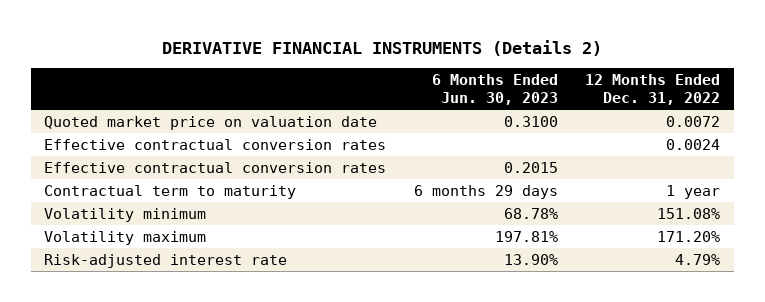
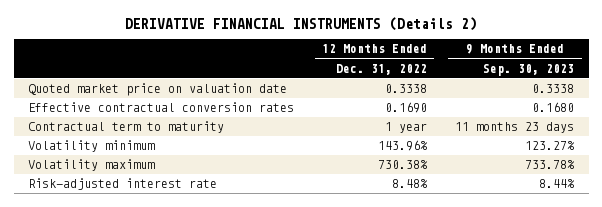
- | 6 Months Ended Jun. 30, 2023 | 12 Months Ended Dec. 31, 2022
+ | 12 Months Ended Dec. 31, 2022 | 9 Months Ended Sep. 30, 2023
- Quoted market price on valuation date | 0.3100 | 0.0072
- Effective contractual conversion rates | | 0.0024
- Effective contractual conversion rates | 0.2015 |
+ Quoted market price on valuation date | 0.3338 | 0.3338
+ Effective contractual conversion rates | 0.1690 | 0.1680
- Volatility minimum | 68.78% | 151.08%
- Volatility maximum | 197.81% | 171.20%
- Risk-adjusted interest rate | 13.90% | 4.79%
+ Volatility minimum | 143.96% | 123.27%
+ Volatility maximum | 730.38% | 733.78%
+ Risk-adjusted interest rate | 8.48% | 8.44%

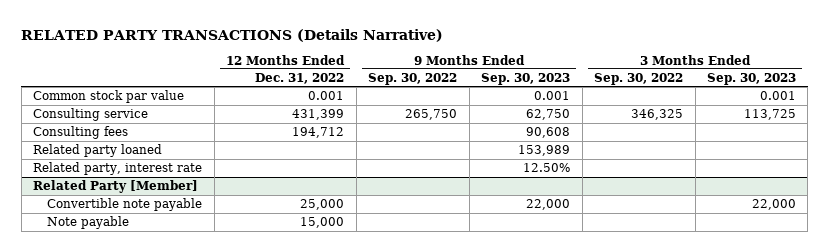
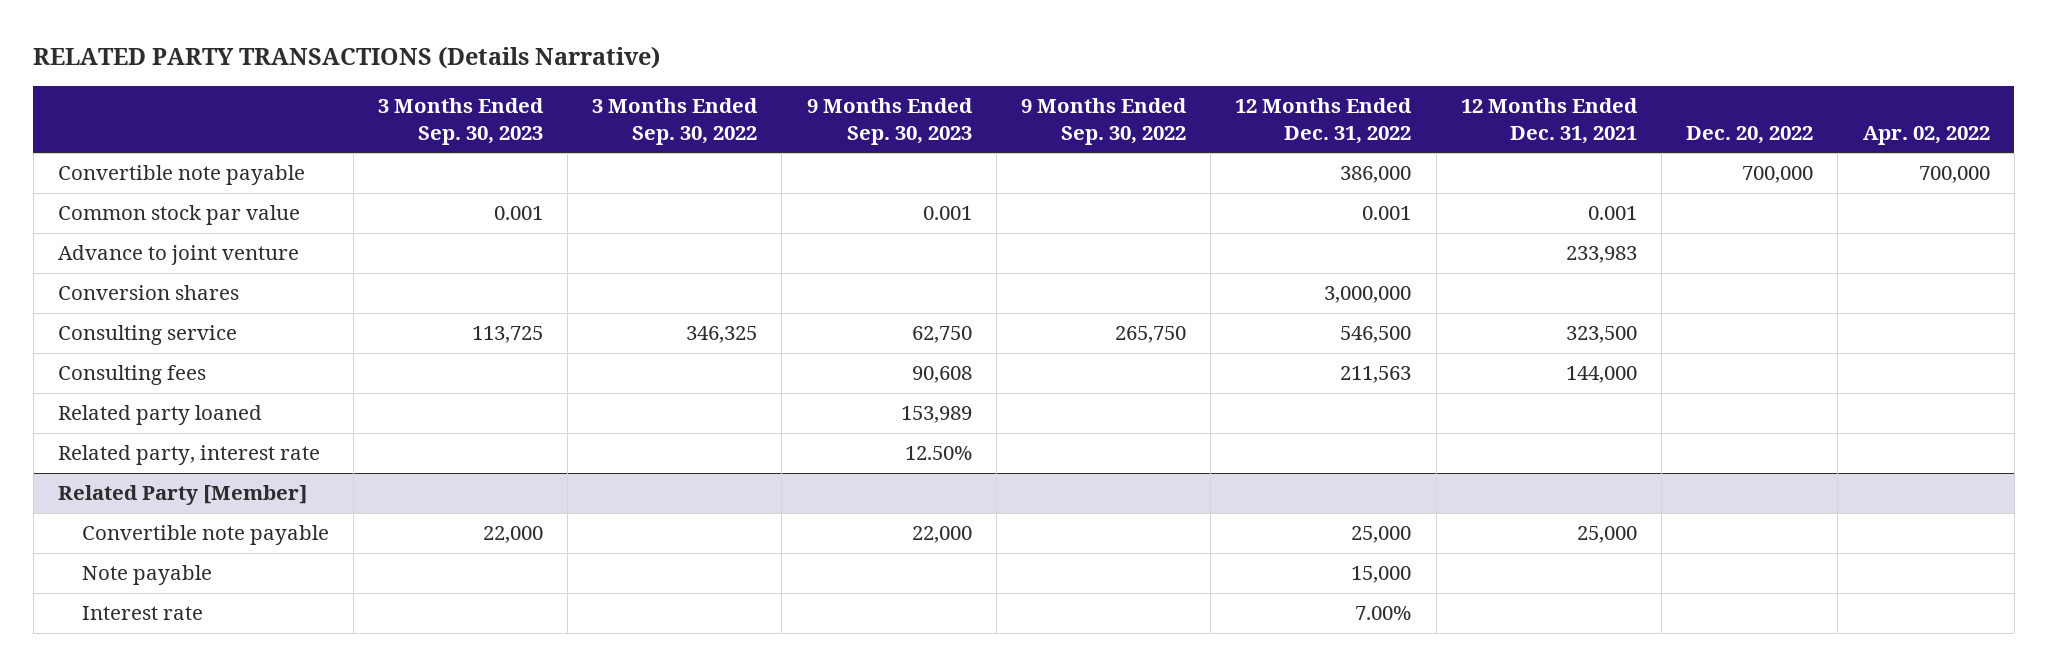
- | 12 Months Ended Dec. 31, 2022 | 9 Months Ended Sep. 30, 2022 | 9 Months Ended Sep. 30, 2023 | 3 Months Ended Sep. 30, 2022 | 3 Months Ended Sep. 30, 2023
+ | 3 Months Ended Sep. 30, 2023 | 3 Months Ended Sep. 30, 2022 | 9 Months Ended Sep. 30, 2023 | 9 Months Ended Sep. 30, 2022 | 12 Months Ended Dec. 31, 2022 | 12 Months Ended Dec. 31, 2021 | Dec. 20, 2022 | Apr. 02, 2022
+ Convertible note payable | | | | | 386,000 | | 700,000 | 700,000
- Consulting service | 431,399 | 265,750 | 62,750 | 346,325 | 113,725
- Consulting fees | 194,712 | | 90,608 | |
+ Advance to joint venture | | | | | | 233,983 | |
+ Conversion shares | | | | | 3,000,000 | | |
+ Consulting service | 113,725 | 346,325 | 62,750 | 265,750 | 546,500 | 323,500 | |
+ Consulting fees | | | 90,608 | | 211,563 | 144,000 | |
@ Related Party [Member]
+ Interest rate | | | | | 7.00% | | |

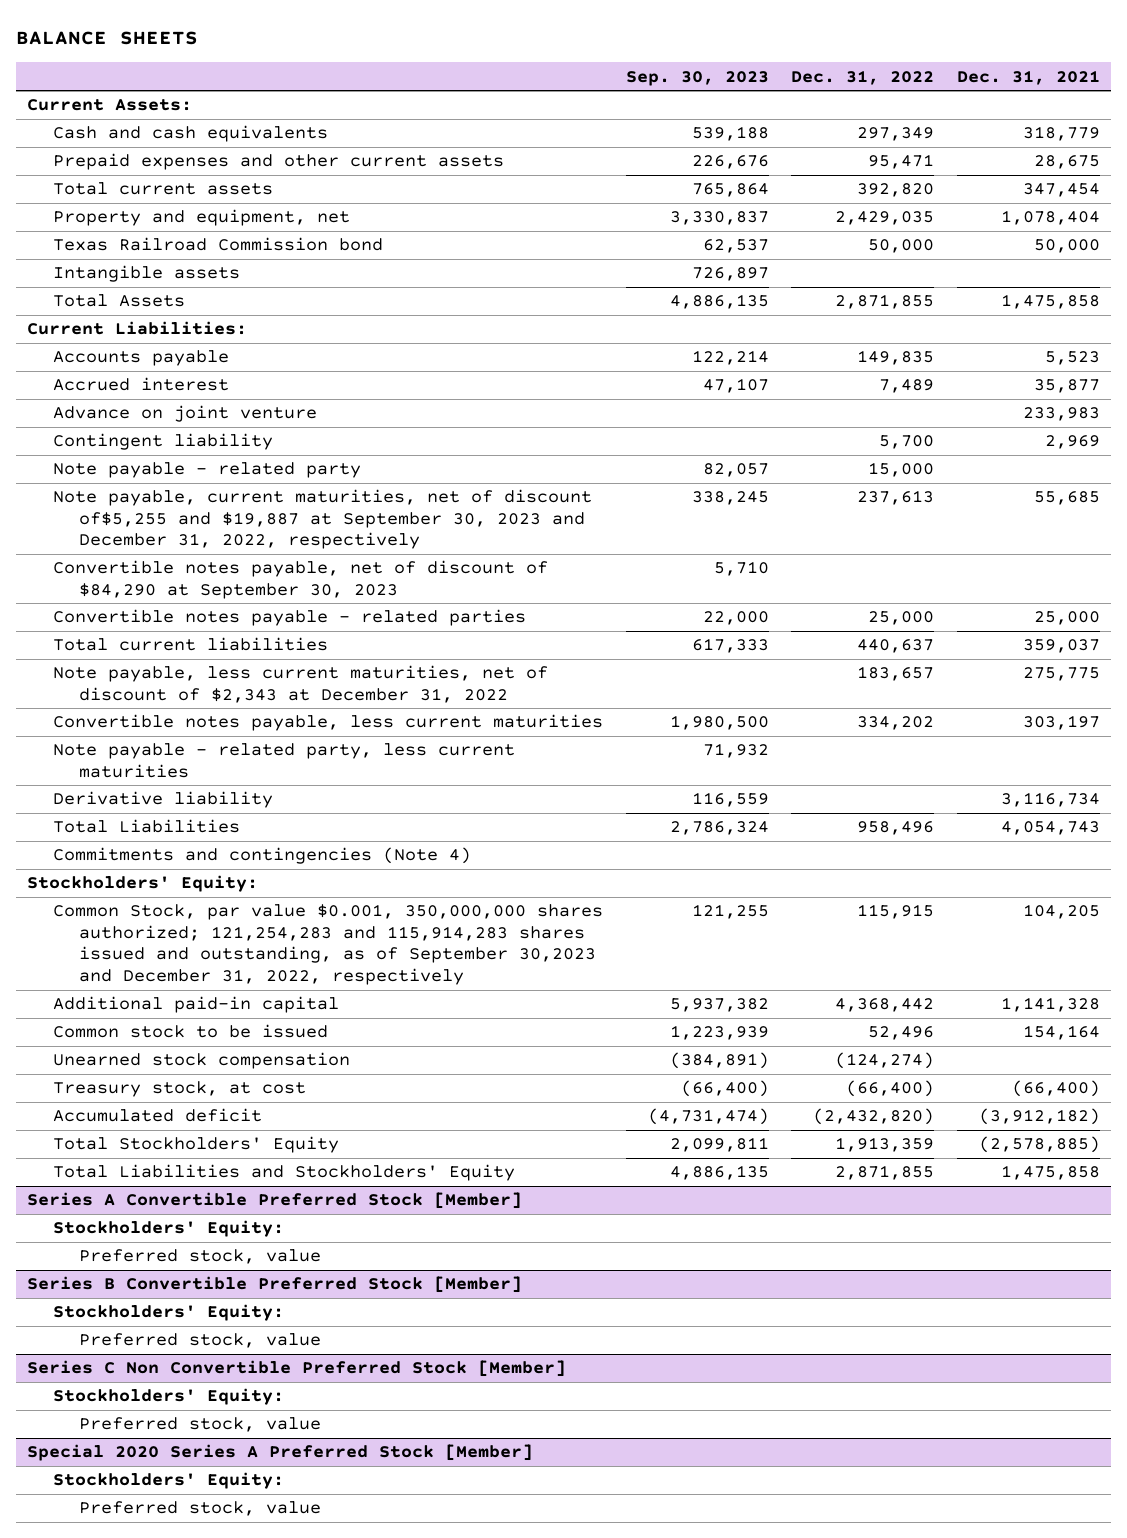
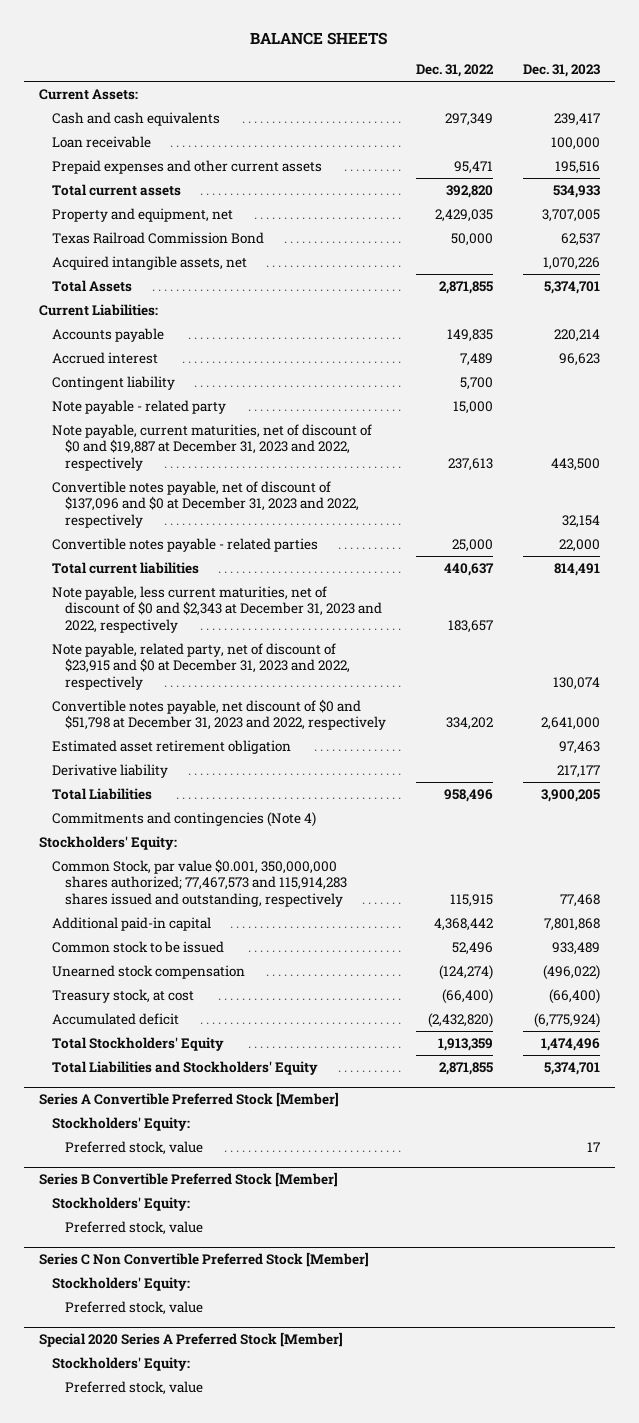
- | Sep. 30, 2023 | Dec. 31, 2022 | Dec. 31, 2021
+ | Dec. 31, 2022 | Dec. 31, 2023
+ Loan receivable | | 100,000
- Texas Railroad Commission bond | 62,537 | 50,000 | 50,000
- Intangible assets | 726,897 | |
+ Texas Railroad Commission Bond | 50,000 | 62,537
+ Acquired intangible assets, net | | 1,070,226
- Advance on joint venture | | | 233,983
- Note payable, current maturities, net of discount of$5,255 and $19,887 at September 30, 2023 and December 31, 2022, respectively | 338,245 | 237,613 | 55,685
- Convertible notes payable, net of discount of $84,290 at September 30, 2023 | 5,710 | |
+ Note payable, current maturities, net of discount of $0 and $19,887 at December 31, 2023 and 2022, respectively | 237,613 | 443,500
+ Convertible notes payable, net of discount of $137,096 and $0 at December 31, 2023 and 2022, respectively | | 32,154
- Note payable, less current maturities, net of discount of $2,343 at December 31, 2022 | | 183,657 | 275,775
- Convertible notes payable, less current maturities | 1,980,500 | 334,202 | 303,197
- Note payable - related party, less current maturities | 71,932 | |
+ Note payable, less current maturities, net of discount of $0 and $2,343 at December 31, 2023 and 2022, respectively | 183,657 |
+ Note payable, related party, net of discount of $23,915 and $0 at December 31, 2023 and 2022, respectively | | 130,074
+ Convertible notes payable, net discount of $0 and $51,798 at December 31, 2023 and 2022, respectively | 334,202 | 2,641,000
+ Estimated asset retirement obligation | | 97,463
- Common Stock, par value $0.001, 350,000,000 shares authorized; 121,254,283 and 115,914,283 shares issued and outstanding, as of September 30,2023 and December 31, 2022, respectively | 121,255 | 115,915 | 104,205
+ Common Stock, par value $0.001, 350,000,000 shares authorized; 77,467,573 and 115,914,283 shares issued and outstanding, respectively | 115,915 | 77,468

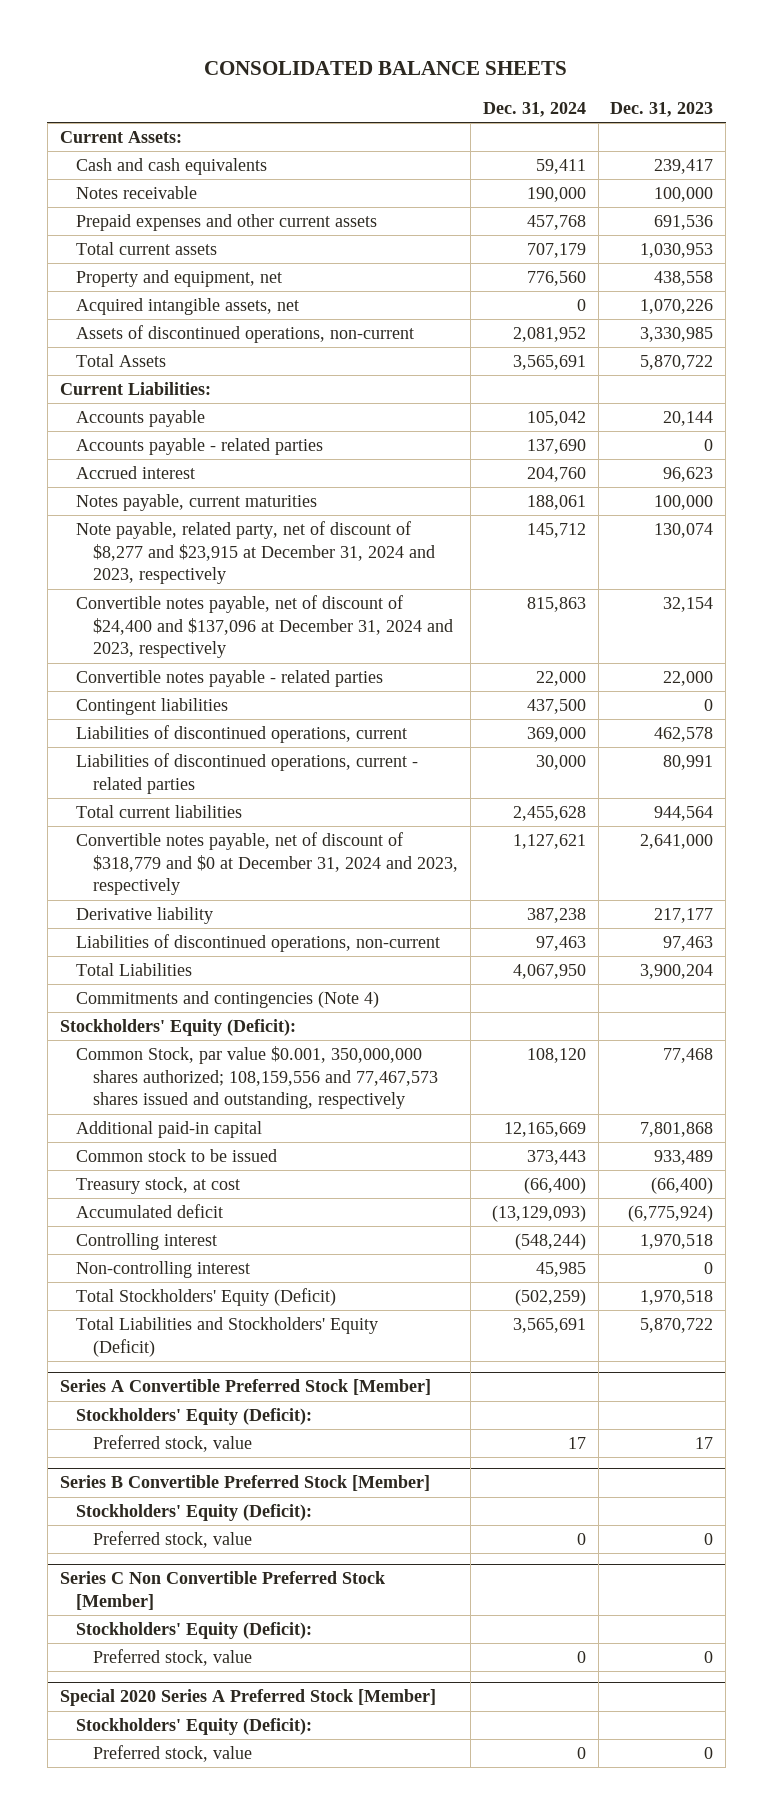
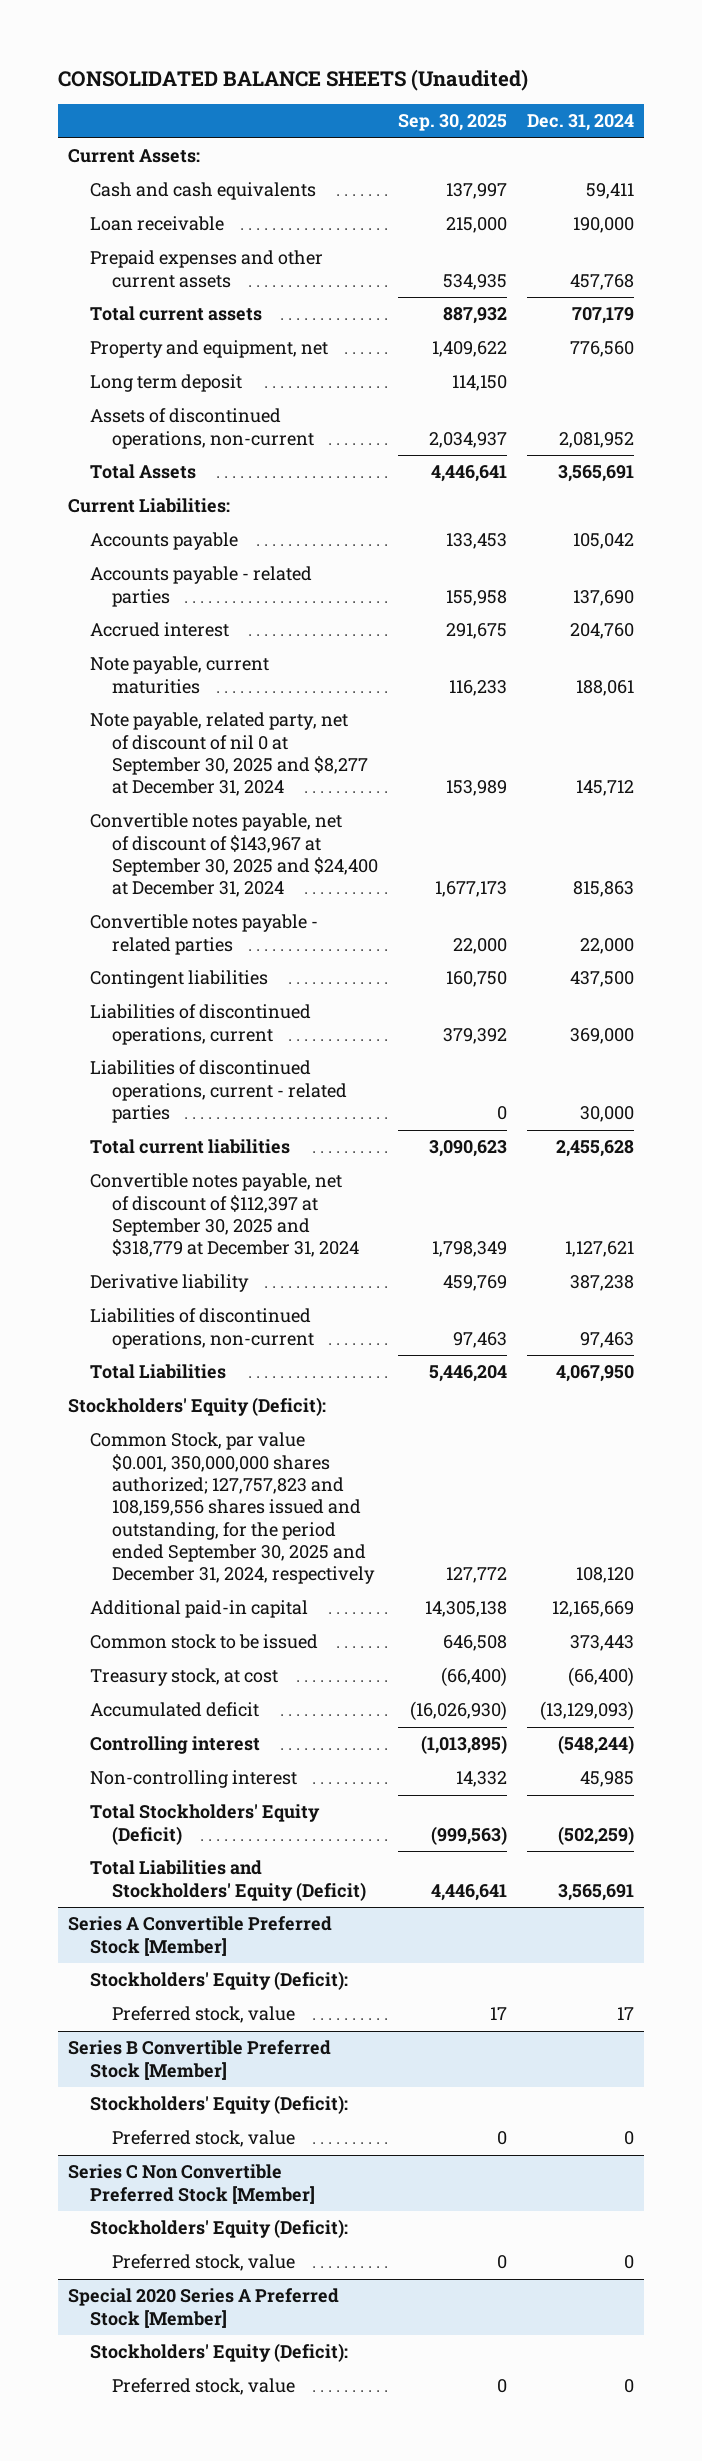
- CONSOLIDATED BALANCE SHEETS
+ CONSOLIDATED BALANCE SHEETS (Unaudited)
- | Dec. 31, 2024 | Dec. 31, 2023
+ | Sep. 30, 2025 | Dec. 31, 2024
- Notes receivable | 190,000 | 100,000
+ Loan receivable | 215,000 | 190,000
- Acquired intangible assets, net | 0 | 1,070,226
+ Long term deposit | 114,150 |
- Notes payable, current maturities | 188,061 | 100,000
- Note payable, related party, net of discount of $8,277 and $23,915 at December 31, 2024 and 2023, respectively | 145,712 | 130,074
- Convertible notes payable, net of discount of $24,400 and $137,096 at December 31, 2024 and 2023, respectively | 815,863 | 32,154
+ Note payable, current maturities | 116,233 | 188,061
+ Note payable, related party, net of discount of nil 0 at September 30, 2025 and $8,277 at December 31, 2024 | 153,989 | 145,712
+ Convertible notes payable, net of discount of $143,967 at September 30, 2025 and $24,400 at December 31, 2024 | 1,677,173 | 815,863
- Convertible notes payable, net of discount of $318,779 and $0 at December 31, 2024 and 2023, respectively | 1,127,621 | 2,641,000
+ Convertible notes payable, net of discount of $112,397 at September 30, 2025 and $318,779 at December 31, 2024 | 1,798,349 | 1,127,621
- Commitments and contingencies (Note 4)
- Common Stock, par value $0.001, 350,000,000 shares authorized; 108,159,556 and 77,467,573 shares issued and outstanding, respectively | 108,120 | 77,468
+ Common Stock, par value $0.001, 350,000,000 shares authorized; 127,757,823 and 108,159,556 shares issued and outstanding, for the period ended September 30, 2025 and December 31, 2024, respectively | 127,772 | 108,120

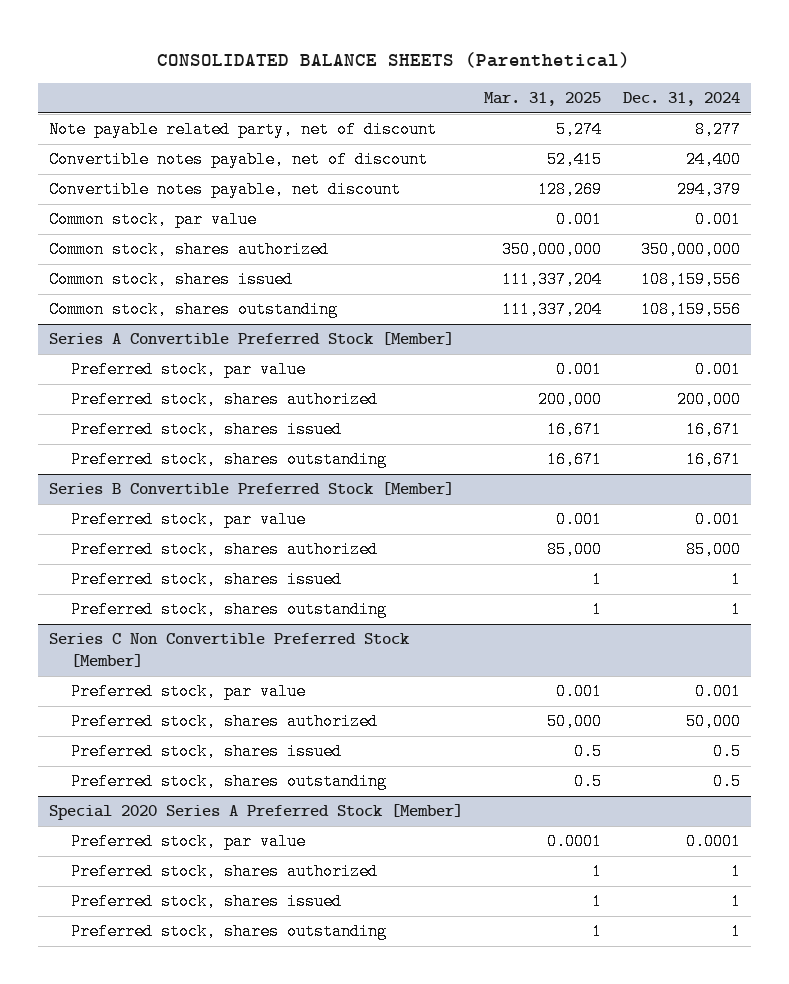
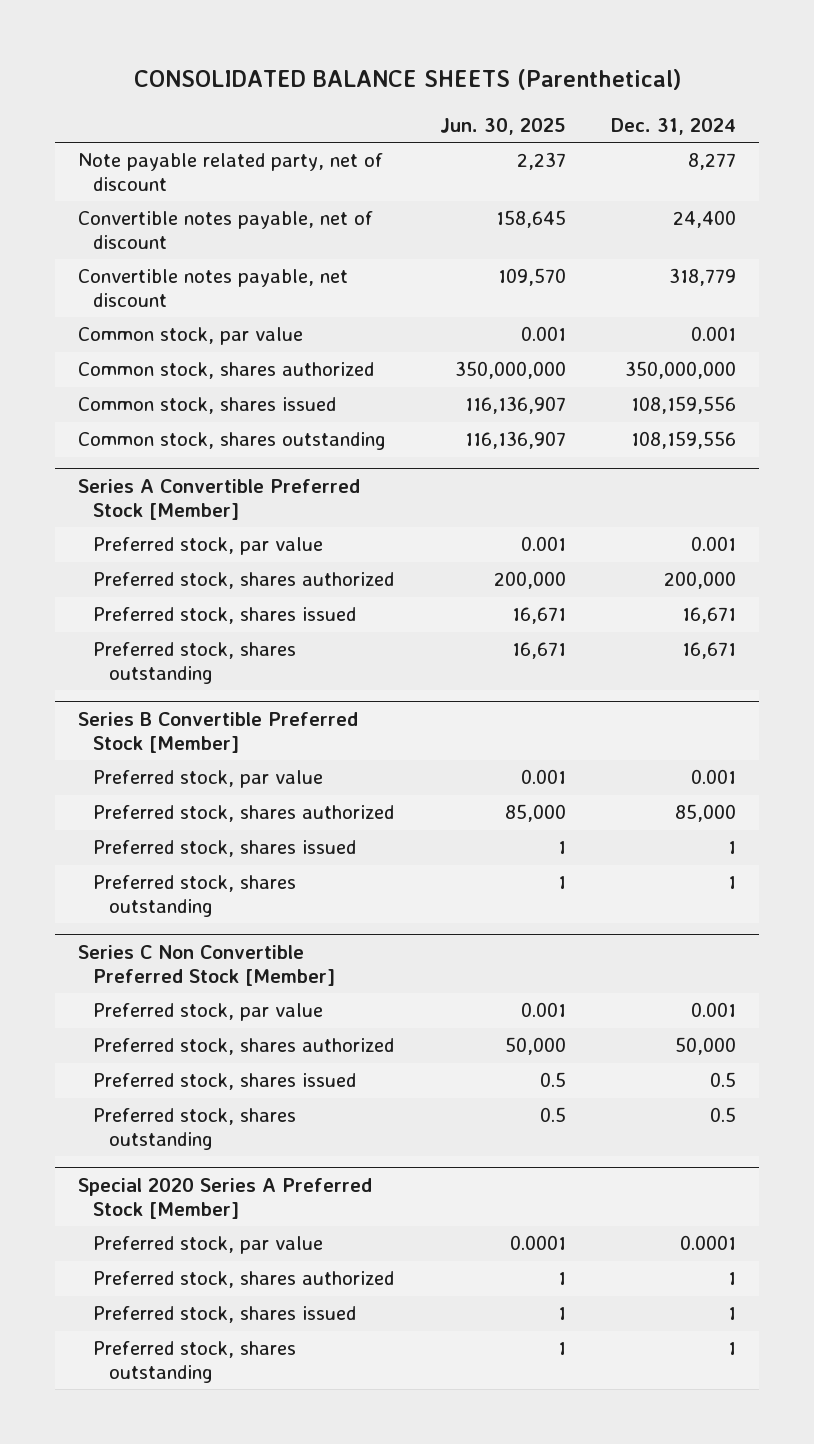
- | Mar. 31, 2025 | Dec. 31, 2024
+ | Jun. 30, 2025 | Dec. 31, 2024
- Convertible notes payable, net discount | 128,269 | 294,379
+ Convertible notes payable, net discount | 109,570 | 318,779

